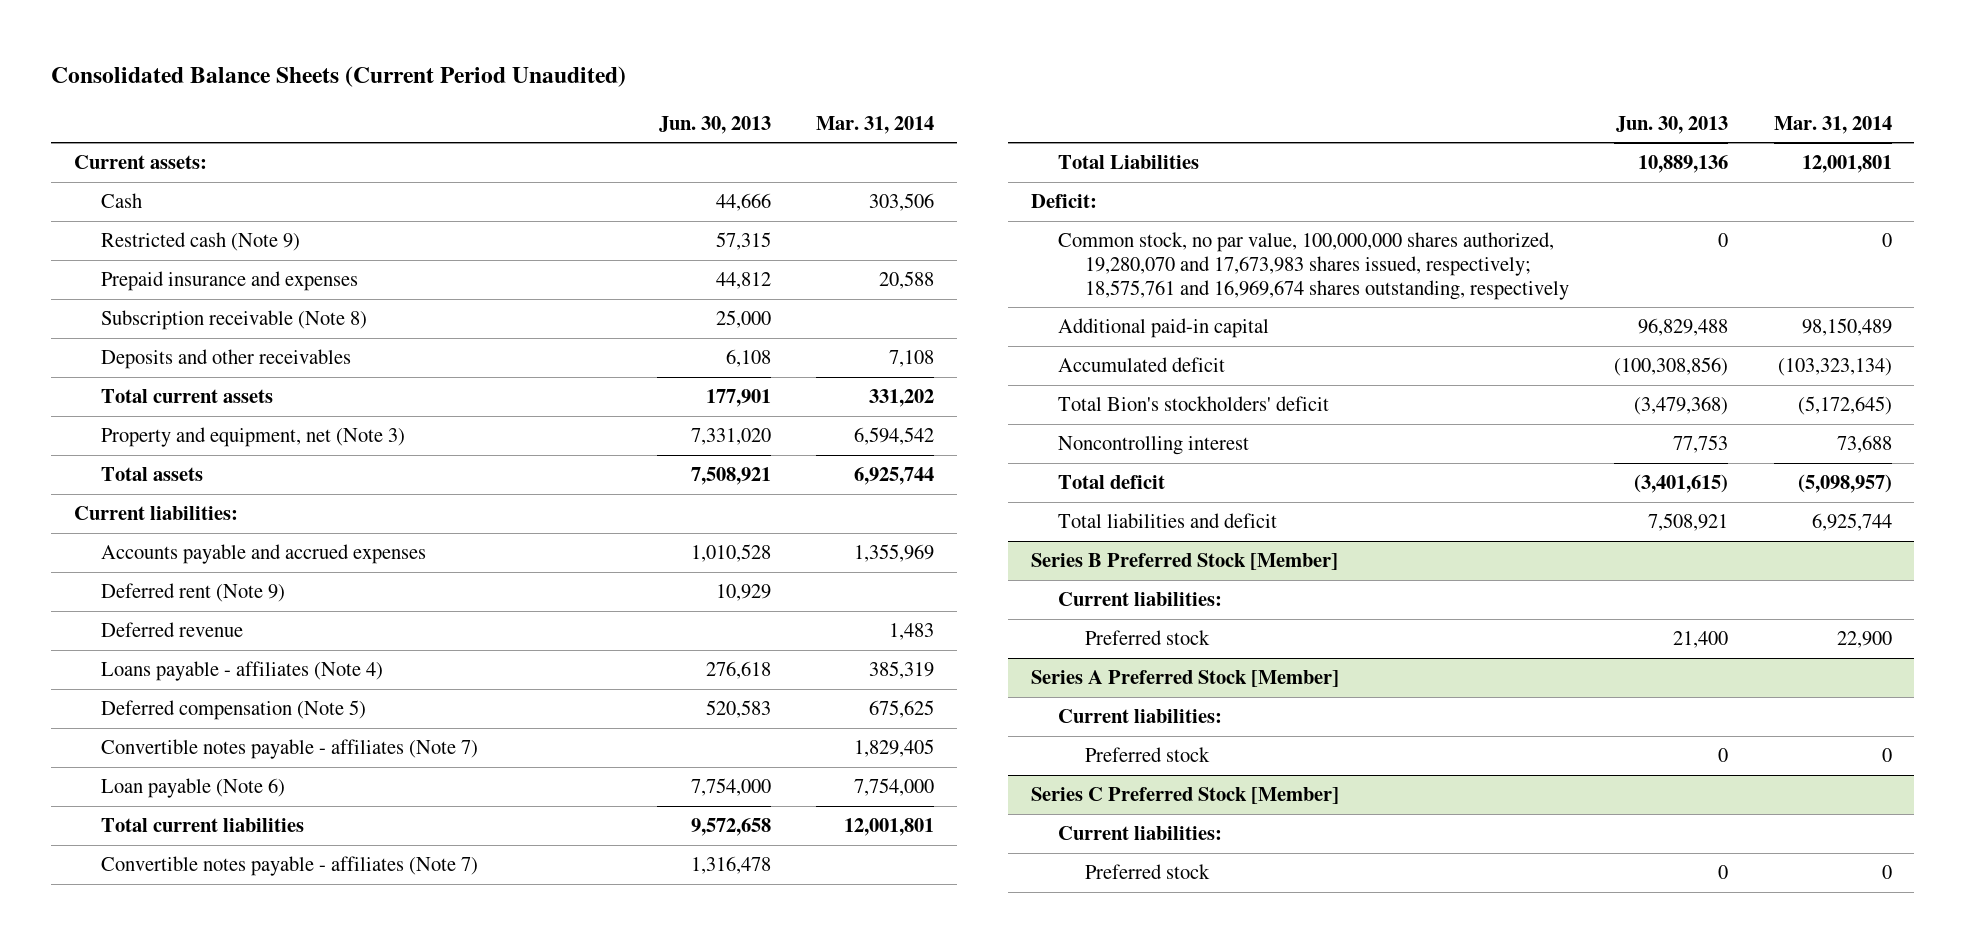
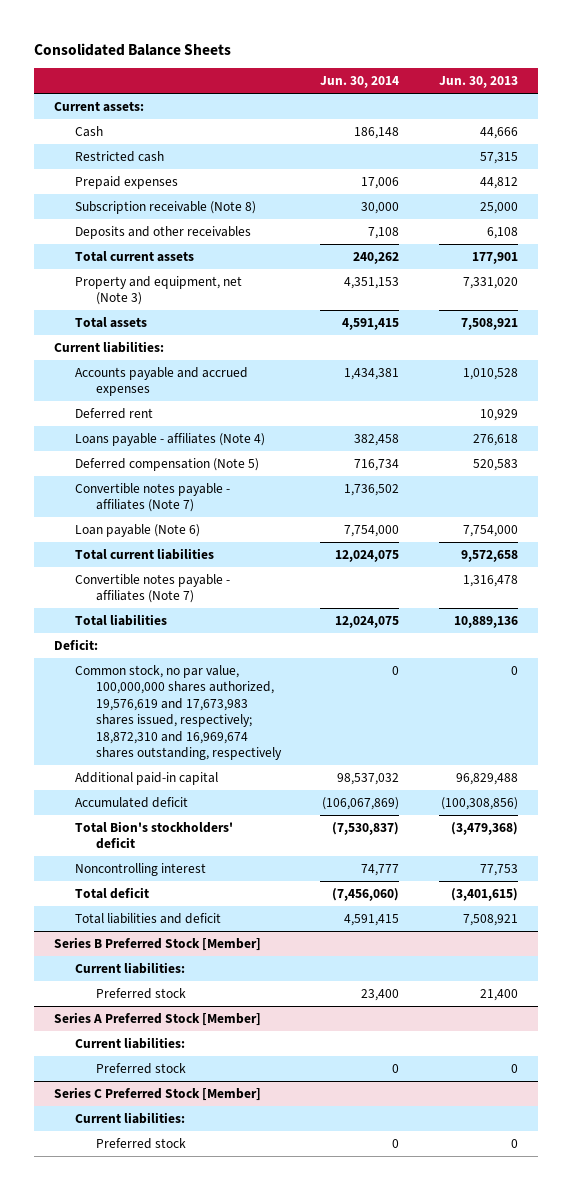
- Consolidated Balance Sheets (Current Period Unaudited)
+ Consolidated Balance Sheets
- | Jun. 30, 2013 | Mar. 31, 2014
+ | Jun. 30, 2014 | Jun. 30, 2013
- Restricted cash (Note 9) | 57,315 |
- Prepaid insurance and expenses | 44,812 | 20,588
+ Restricted cash | | 57,315
+ Prepaid expenses | 17,006 | 44,812
- Deferred rent (Note 9) | 10,929 |
- Deferred revenue | | 1,483
+ Deferred rent | | 10,929
- Total Liabilities | 10,889,136 | 12,001,801
+ Total liabilities | 12,024,075 | 10,889,136
- Common stock, no par value, 100,000,000 shares authorized, 19,280,070 and 17,673,983 shares issued, respectively; 18,575,761 and 16,969,674 shares outstanding, respectively | 0 | 0
+ Common stock, no par value, 100,000,000 shares authorized, 19,576,619 and 17,673,983 shares issued, respectively; 18,872,310 and 16,969,674 shares outstanding, respectively | 0 | 0

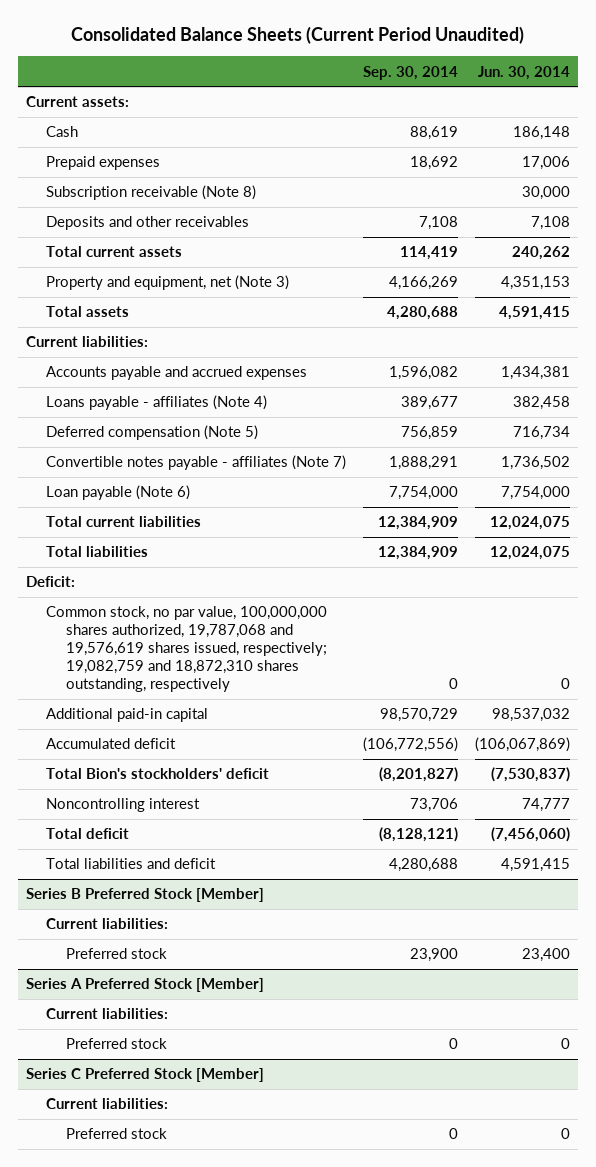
- Consolidated Balance Sheets
+ Consolidated Balance Sheets (Current Period Unaudited)
- | Jun. 30, 2014 | Jun. 30, 2013
+ | Sep. 30, 2014 | Jun. 30, 2014
- Restricted cash | | 57,315
- Deferred rent | | 10,929
- Convertible notes payable - affiliates (Note 7) | | 1,316,478
- Common stock, no par value, 100,000,000 shares authorized, 19,576,619 and 17,673,983 shares issued, respectively; 18,872,310 and 16,969,674 shares outstanding, respectively | 0 | 0
+ Common stock, no par value, 100,000,000 shares authorized, 19,787,068 and 19,576,619 shares issued, respectively; 19,082,759 and 18,872,310 shares outstanding, respectively | 0 | 0

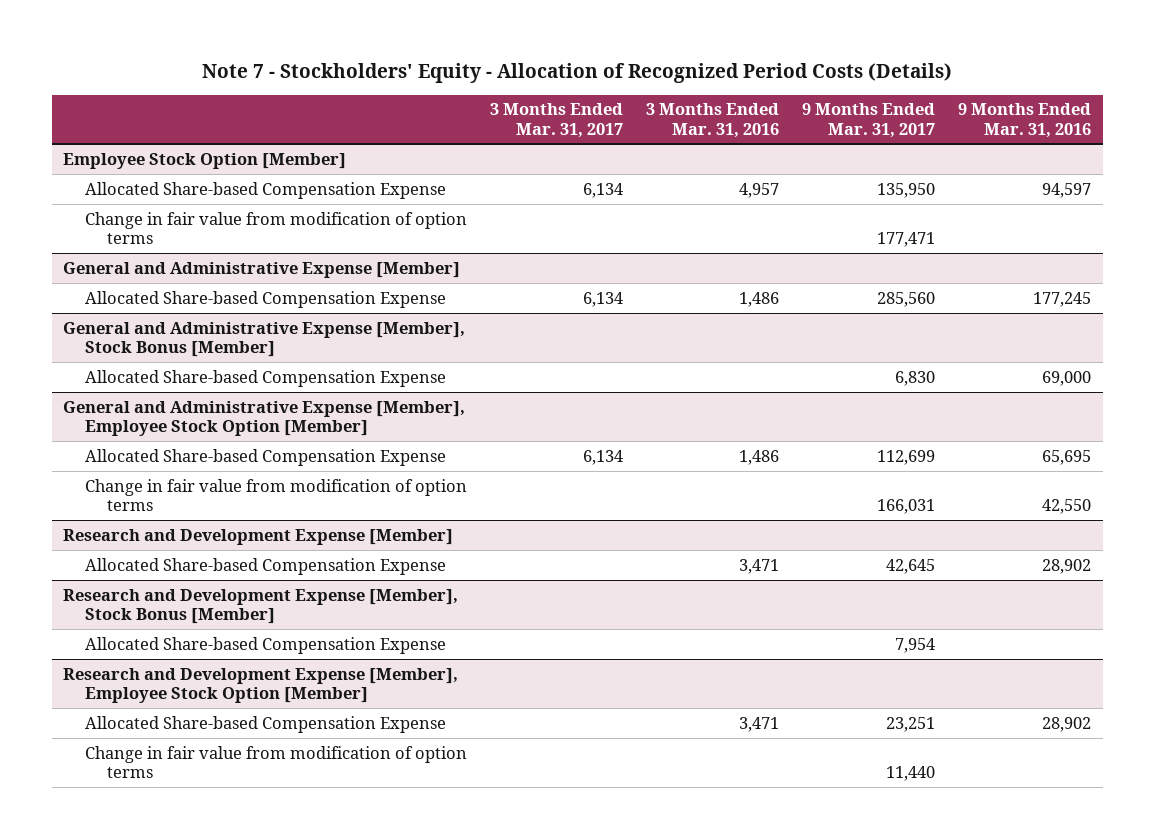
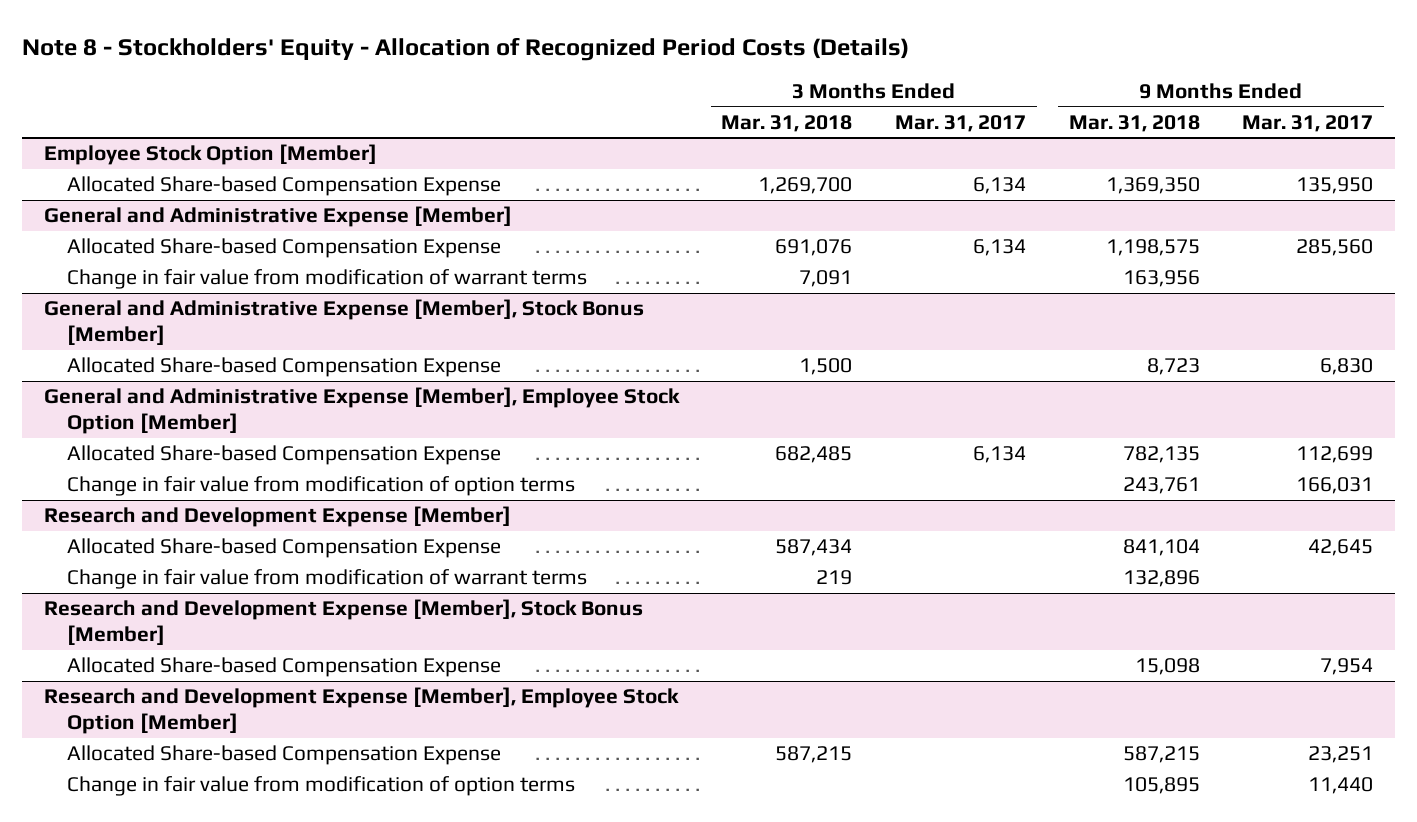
- Note 7 - Stockholders' Equity - Allocation of Recognized Period Costs (Details)
+ Note 8 - Stockholders' Equity - Allocation of Recognized Period Costs (Details)
- | 3 Months Ended Mar. 31, 2017 | 3 Months Ended Mar. 31, 2016 | 9 Months Ended Mar. 31, 2017 | 9 Months Ended Mar. 31, 2016
+ | 3 Months Ended Mar. 31, 2018 | 3 Months Ended Mar. 31, 2017 | 9 Months Ended Mar. 31, 2018 | 9 Months Ended Mar. 31, 2017
@ Employee Stock Option [Member]
- Change in fair value from modification of option terms | | | 177,471 |
@ General and Administrative Expense [Member]
+ Change in fair value from modification of warrant terms | 7,091 | | 163,956 |
@ Research and Development Expense [Member]
+ Change in fair value from modification of warrant terms | 219 | | 132,896 |

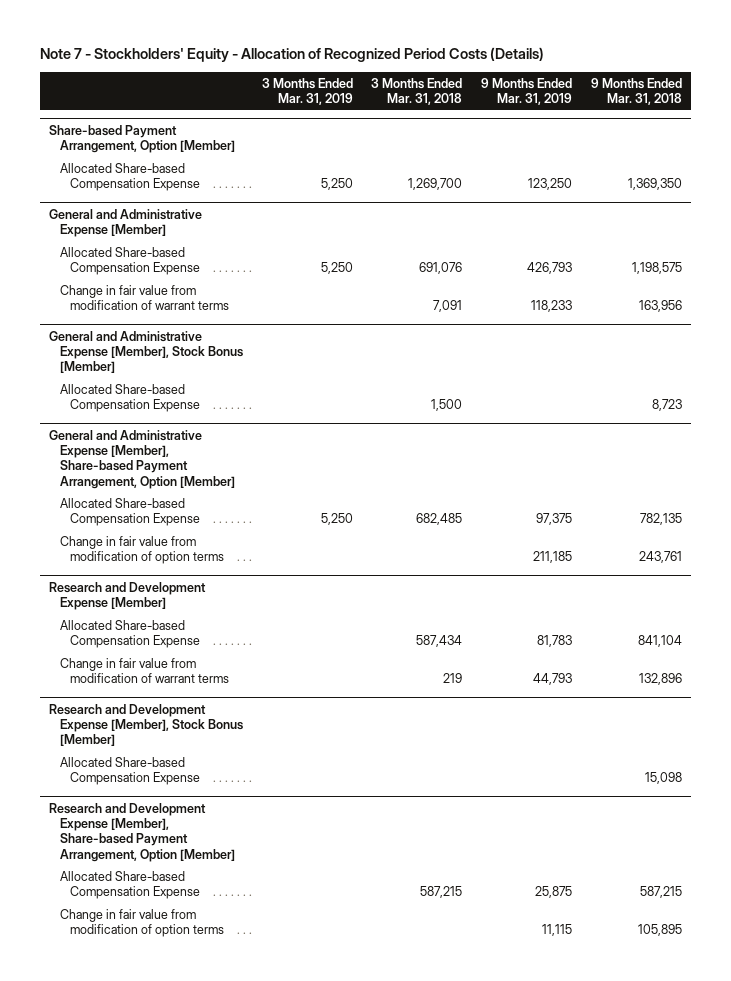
- Note 8 - Stockholders' Equity - Allocation of Recognized Period Costs (Details)
+ Note 7 - Stockholders' Equity - Allocation of Recognized Period Costs (Details)
- | 3 Months Ended Mar. 31, 2018 | 3 Months Ended Mar. 31, 2017 | 9 Months Ended Mar. 31, 2018 | 9 Months Ended Mar. 31, 2017
+ | 3 Months Ended Mar. 31, 2019 | 3 Months Ended Mar. 31, 2018 | 9 Months Ended Mar. 31, 2019 | 9 Months Ended Mar. 31, 2018
- Employee Stock Option [Member]
+ Share-based Payment Arrangement, Option [Member]
- General and Administrative Expense [Member], Employee Stock Option [Member]
+ General and Administrative Expense [Member], Share-based Payment Arrangement, Option [Member]
- Research and Development Expense [Member], Employee Stock Option [Member]
+ Research and Development Expense [Member], Share-based Payment Arrangement, Option [Member]

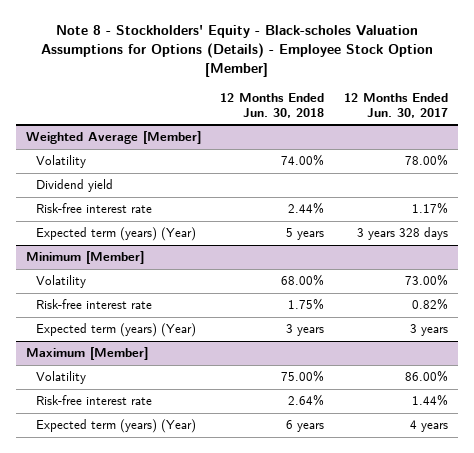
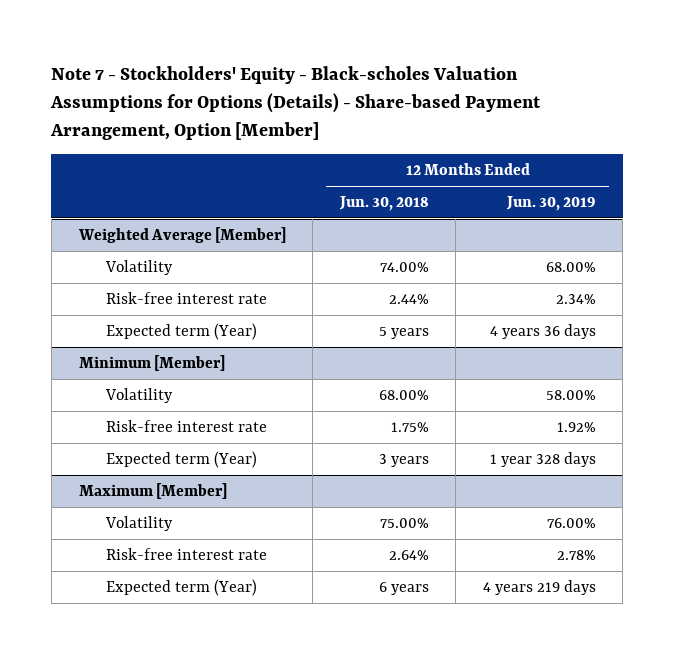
- Note 8 - Stockholders' Equity - Black-scholes Valuation Assumptions for Options (Details) - Employee Stock Option [Member]
+ Note 7 - Stockholders' Equity - Black-scholes Valuation Assumptions for Options (Details) - Share-based Payment Arrangement, Option [Member]
- | 12 Months Ended Jun. 30, 2018 | 12 Months Ended Jun. 30, 2017
+ | 12 Months Ended Jun. 30, 2018 | 12 Months Ended Jun. 30, 2019
@ Weighted Average [Member]
- Dividend yield
- Expected term (years) (Year) | 5 years | 3 years 328 days
+ Expected term (Year) | 5 years | 4 years 36 days
@ Minimum [Member]
- Expected term (years) (Year) | 3 years | 3 years
+ Expected term (Year) | 3 years | 1 year 328 days
@ Maximum [Member]
- Expected term (years) (Year) | 6 years | 4 years
+ Expected term (Year) | 6 years | 4 years 219 days

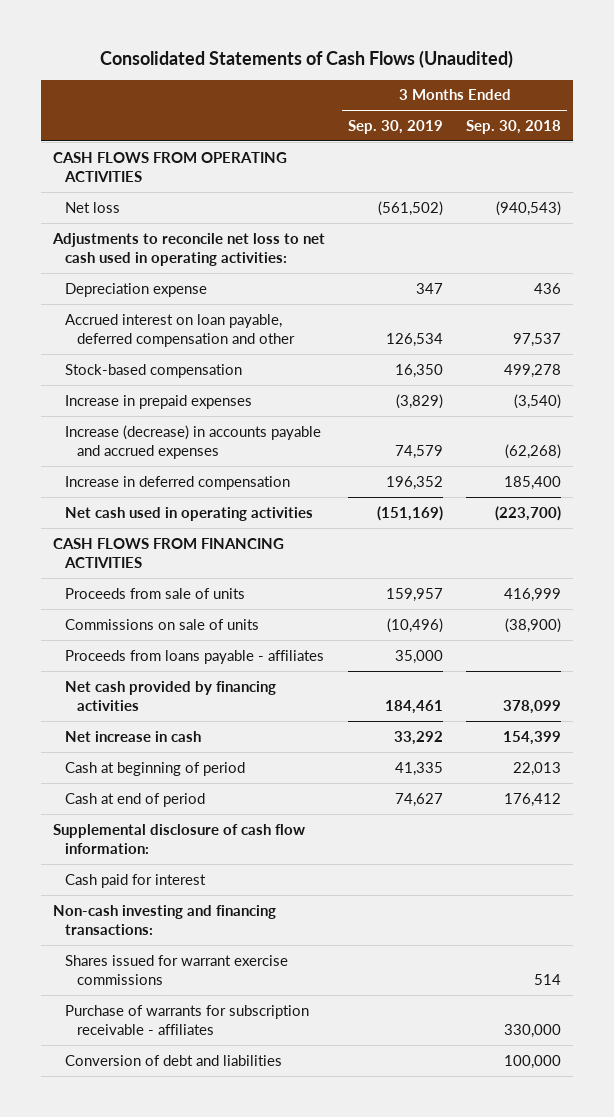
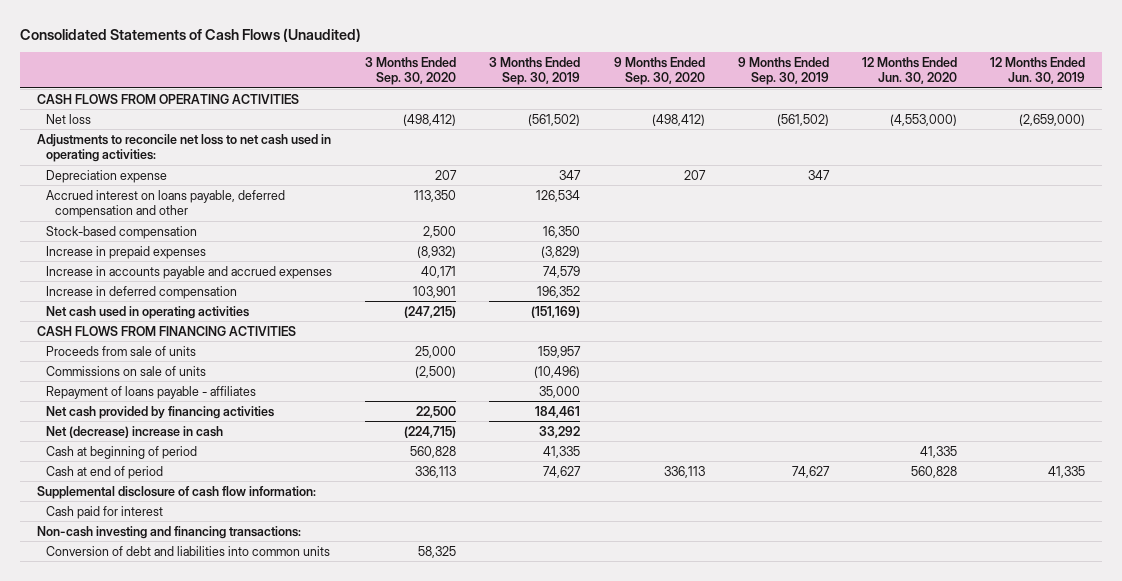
- | 3 Months Ended Sep. 30, 2019 | 3 Months Ended Sep. 30, 2018
+ | 3 Months Ended Sep. 30, 2020 | 3 Months Ended Sep. 30, 2019 | 9 Months Ended Sep. 30, 2020 | 9 Months Ended Sep. 30, 2019 | 12 Months Ended Jun. 30, 2020 | 12 Months Ended Jun. 30, 2019
- Accrued interest on loan payable, deferred compensation and other | 126,534 | 97,537
+ Accrued interest on loans payable, deferred compensation and other | 113,350 | 126,534 | | | |
- Increase (decrease) in accounts payable and accrued expenses | 74,579 | (62,268)
+ Increase in accounts payable and accrued expenses | 40,171 | 74,579 | | | |
- Proceeds from loans payable - affiliates | 35,000 |
+ Repayment of loans payable - affiliates | | 35,000 | | | |
- Net increase in cash | 33,292 | 154,399
+ Net (decrease) increase in cash | (224,715) | 33,292 | | | |
- Shares issued for warrant exercise commissions | | 514
- Purchase of warrants for subscription receivable - affiliates | | 330,000
- Conversion of debt and liabilities | | 100,000
+ Conversion of debt and liabilities into common units | 58,325 | | | | |

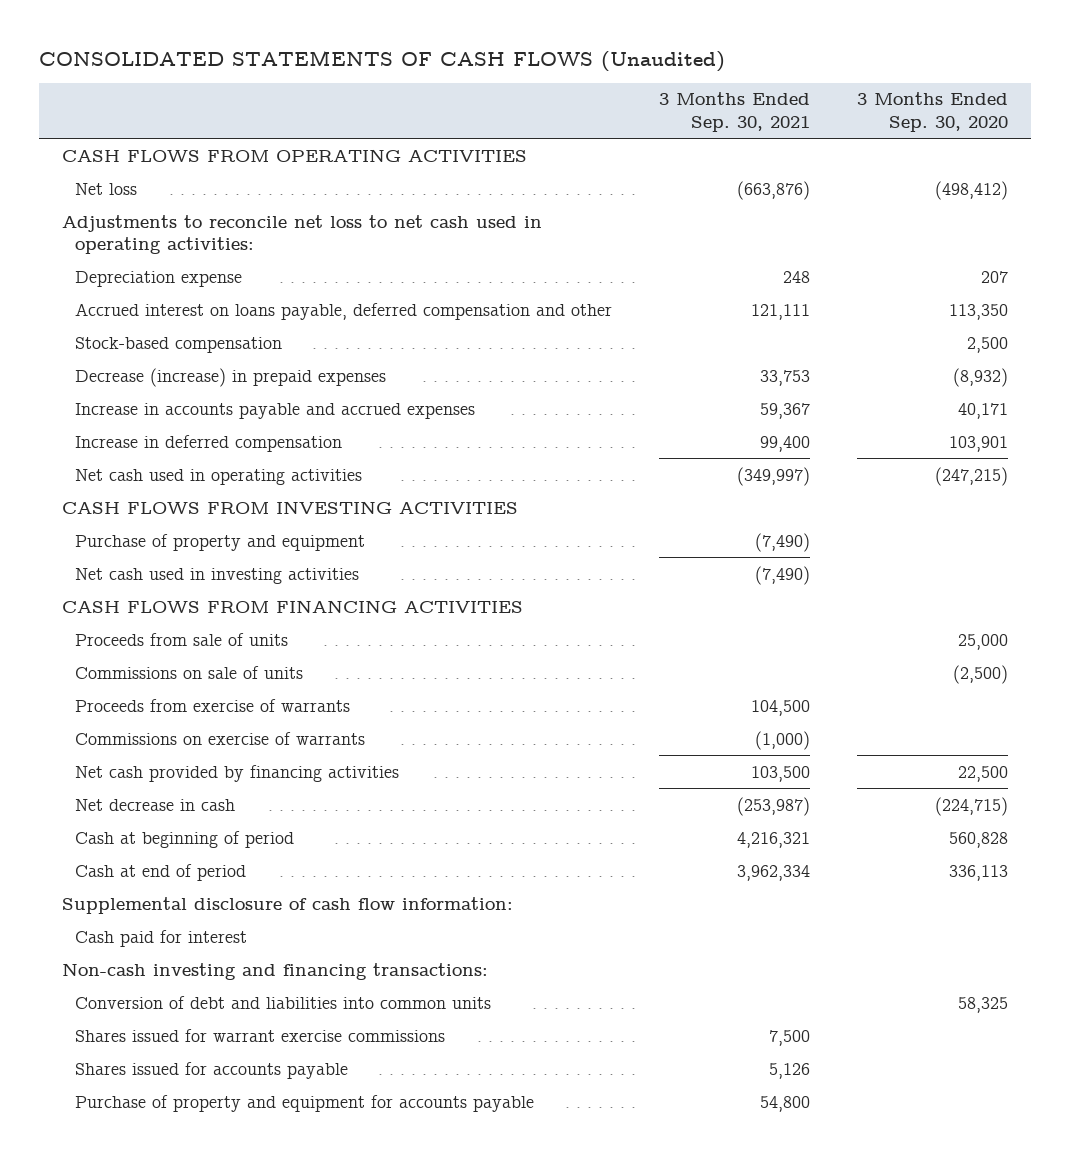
- Consolidated Statements of Cash Flows (Unaudited)
+ CONSOLIDATED STATEMENTS OF CASH FLOWS (Unaudited)
- | 3 Months Ended Sep. 30, 2020 | 3 Months Ended Sep. 30, 2019 | 9 Months Ended Sep. 30, 2020 | 9 Months Ended Sep. 30, 2019 | 12 Months Ended Jun. 30, 2020 | 12 Months Ended Jun. 30, 2019
+ | 3 Months Ended Sep. 30, 2021 | 3 Months Ended Sep. 30, 2020
- Increase in prepaid expenses | (8,932) | (3,829) | | | |
+ Decrease (increase) in prepaid expenses | 33,753 | (8,932)
+ CASH FLOWS FROM INVESTING ACTIVITIES
+ Purchase of property and equipment | (7,490) |
+ Net cash used in investing activities | (7,490) |
- Repayment of loans payable - affiliates | | 35,000 | | | |
+ Proceeds from exercise of warrants | 104,500 |
+ Commissions on exercise of warrants | (1,000) |
- Net (decrease) increase in cash | (224,715) | 33,292 | | | |
+ Net decrease in cash | (253,987) | (224,715)
+ Shares issued for warrant exercise commissions | 7,500 |
+ Shares issued for accounts payable | 5,126 |
+ Purchase of property and equipment for accounts payable | 54,800 |

